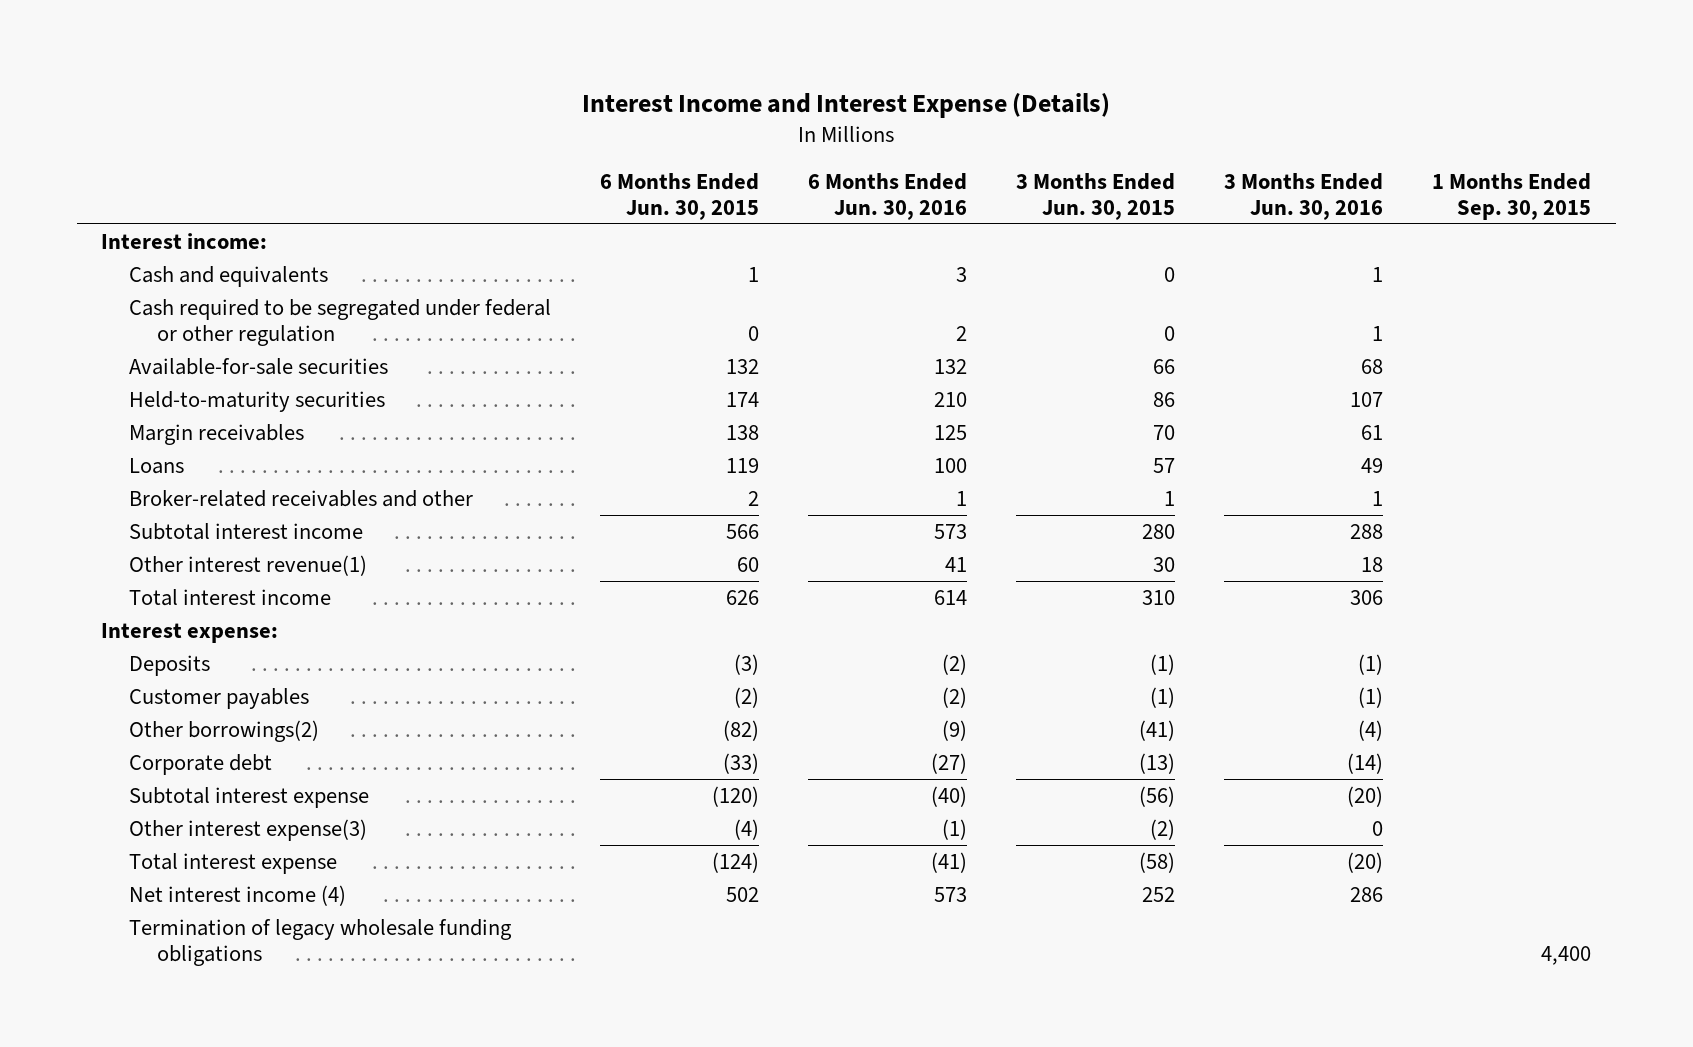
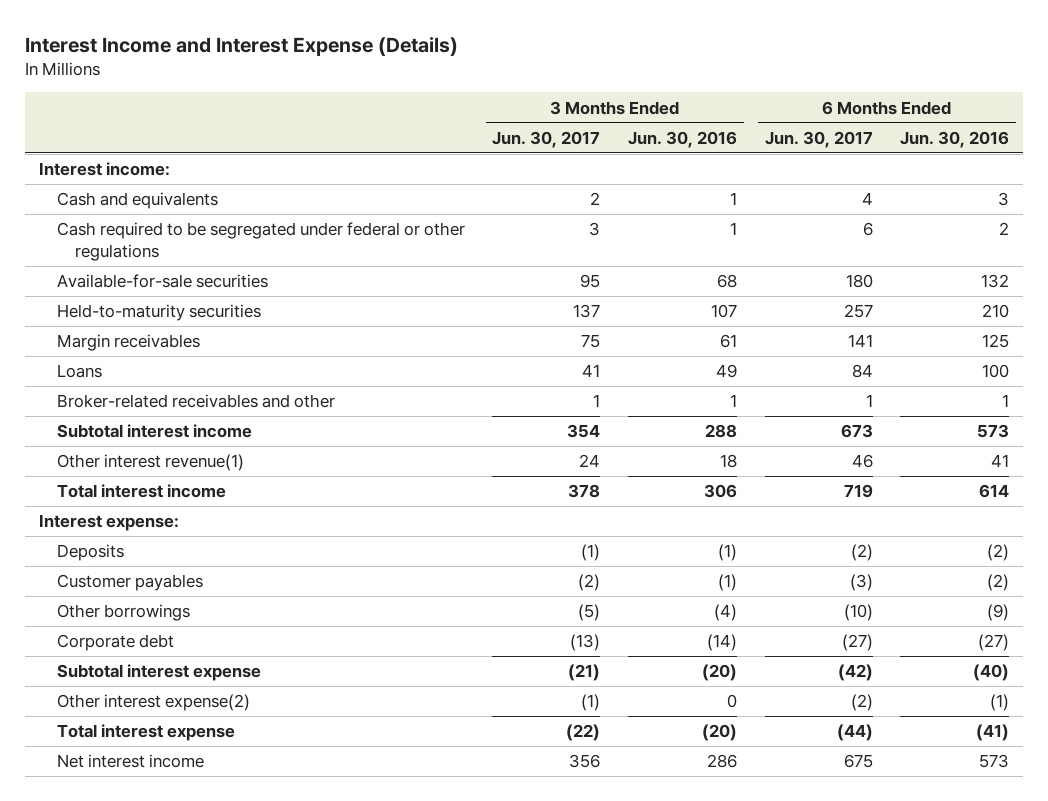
- | 6 Months Ended Jun. 30, 2015 | 6 Months Ended Jun. 30, 2016 | 3 Months Ended Jun. 30, 2015 | 3 Months Ended Jun. 30, 2016 | 1 Months Ended Sep. 30, 2015
+ | 3 Months Ended Jun. 30, 2017 | 3 Months Ended Jun. 30, 2016 | 6 Months Ended Jun. 30, 2017 | 6 Months Ended Jun. 30, 2016
- Cash required to be segregated under federal or other regulation | 0 | 2 | 0 | 1 |
+ Cash required to be segregated under federal or other regulations | 3 | 1 | 6 | 2
- Other borrowings(2) | (82) | (9) | (41) | (4) |
+ Other borrowings | (5) | (4) | (10) | (9)
- Other interest expense(3) | (4) | (1) | (2) | 0 |
+ Other interest expense(2) | (1) | 0 | (2) | (1)
- Net interest income (4) | 502 | 573 | 252 | 286 |
- Termination of legacy wholesale funding obligations | | | | | 4,400
+ Net interest income | 356 | 286 | 675 | 573

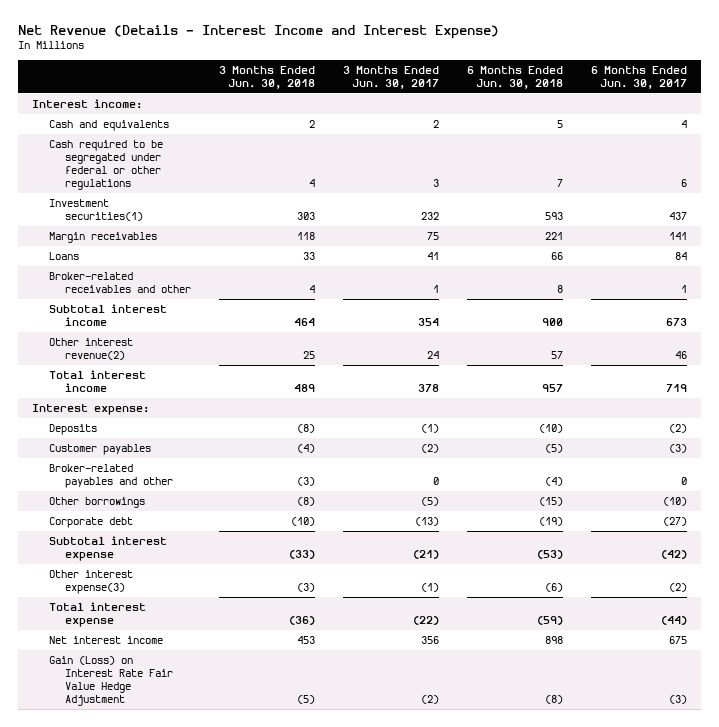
- Interest Income and Interest Expense (Details)
+ Net Revenue (Details - Interest Income and Interest Expense)
- | 3 Months Ended Jun. 30, 2017 | 3 Months Ended Jun. 30, 2016 | 6 Months Ended Jun. 30, 2017 | 6 Months Ended Jun. 30, 2016
+ | 3 Months Ended Jun. 30, 2018 | 3 Months Ended Jun. 30, 2017 | 6 Months Ended Jun. 30, 2018 | 6 Months Ended Jun. 30, 2017
- Available-for-sale securities | 95 | 68 | 180 | 132
- Held-to-maturity securities | 137 | 107 | 257 | 210
+ Investment securities(1) | 303 | 232 | 593 | 437
- Other interest revenue(1) | 24 | 18 | 46 | 41
+ Other interest revenue(2) | 25 | 24 | 57 | 46
+ Broker-related payables and other | (3) | 0 | (4) | 0
- Other interest expense(2) | (1) | 0 | (2) | (1)
+ Other interest expense(3) | (3) | (1) | (6) | (2)
+ Gain (Loss) on Interest Rate Fair Value Hedge Adjustment | (5) | (2) | (8) | (3)

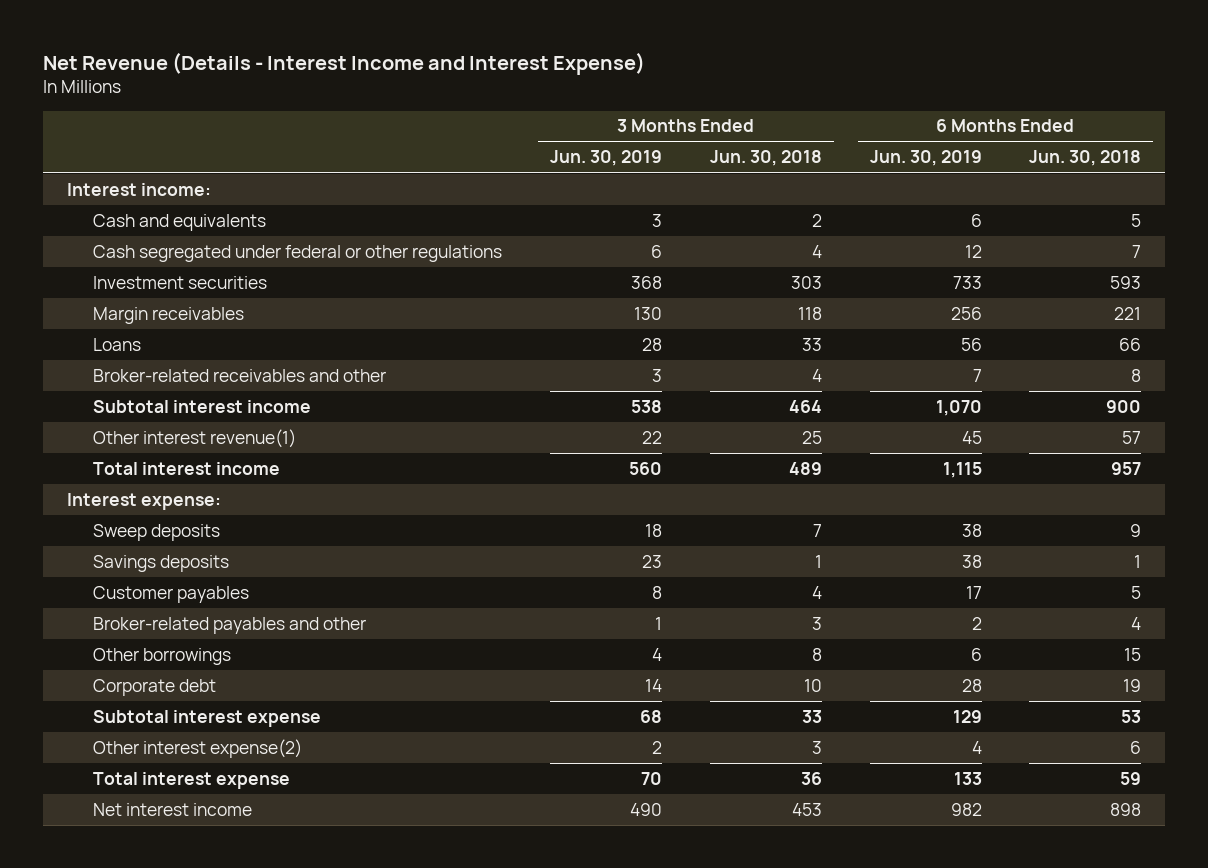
- | 3 Months Ended Jun. 30, 2018 | 3 Months Ended Jun. 30, 2017 | 6 Months Ended Jun. 30, 2018 | 6 Months Ended Jun. 30, 2017
+ | 3 Months Ended Jun. 30, 2019 | 3 Months Ended Jun. 30, 2018 | 6 Months Ended Jun. 30, 2019 | 6 Months Ended Jun. 30, 2018
- Cash required to be segregated under federal or other regulations | 4 | 3 | 7 | 6
- Investment securities(1) | 303 | 232 | 593 | 437
+ Cash segregated under federal or other regulations | 6 | 4 | 12 | 7
+ Investment securities | 368 | 303 | 733 | 593
- Other interest revenue(2) | 25 | 24 | 57 | 46
+ Other interest revenue(1) | 22 | 25 | 45 | 57
- Deposits | (8) | (1) | (10) | (2)
- Customer payables | (4) | (2) | (5) | (3)
- Broker-related payables and other | (3) | 0 | (4) | 0
- Other borrowings | (8) | (5) | (15) | (10)
- Corporate debt | (10) | (13) | (19) | (27)
- Subtotal interest expense | (33) | (21) | (53) | (42)
- Other interest expense(3) | (3) | (1) | (6) | (2)
- Total interest expense | (36) | (22) | (59) | (44)
+ Sweep deposits | 18 | 7 | 38 | 9
+ Savings deposits | 23 | 1 | 38 | 1
+ Customer payables | 8 | 4 | 17 | 5
+ Broker-related payables and other | 1 | 3 | 2 | 4
+ Other borrowings | 4 | 8 | 6 | 15
+ Corporate debt | 14 | 10 | 28 | 19
+ Subtotal interest expense | 68 | 33 | 129 | 53
+ Other interest expense(2) | 2 | 3 | 4 | 6
+ Total interest expense | 70 | 36 | 133 | 59
- Gain (Loss) on Interest Rate Fair Value Hedge Adjustment | (5) | (2) | (8) | (3)

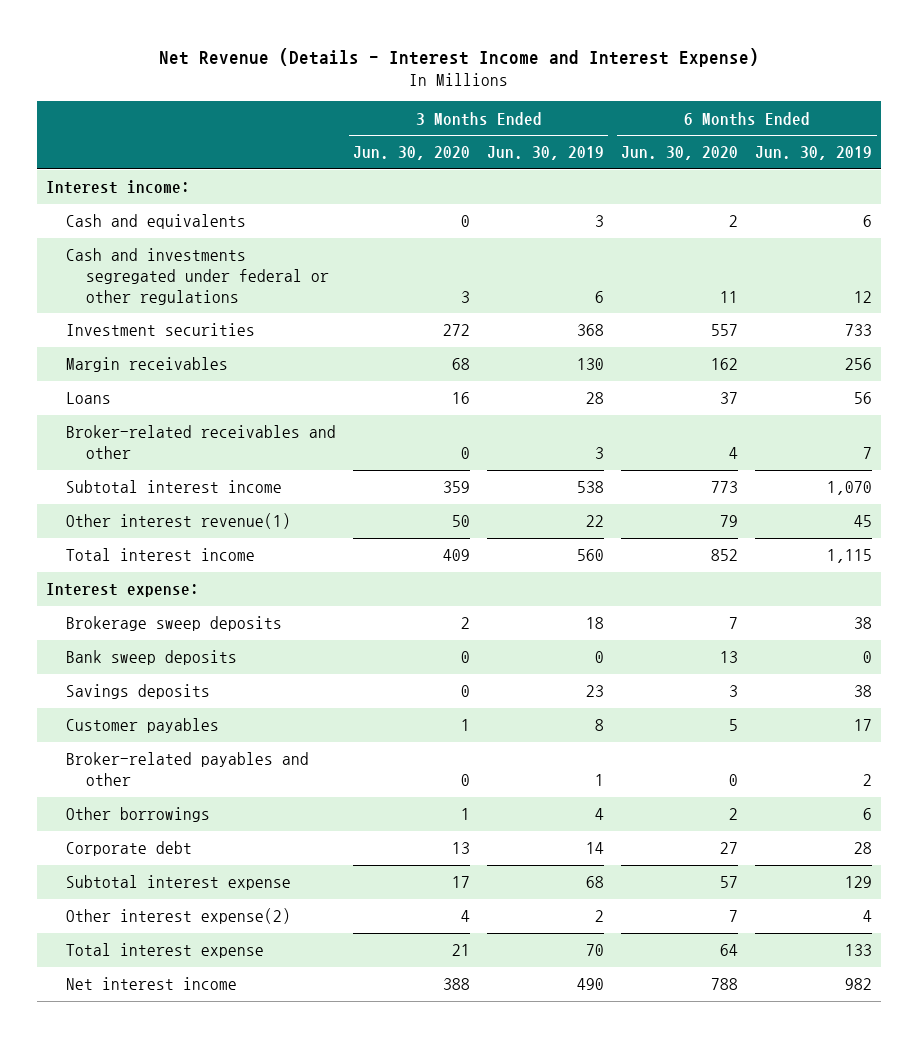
- | 3 Months Ended Jun. 30, 2019 | 3 Months Ended Jun. 30, 2018 | 6 Months Ended Jun. 30, 2019 | 6 Months Ended Jun. 30, 2018
+ | 3 Months Ended Jun. 30, 2020 | 3 Months Ended Jun. 30, 2019 | 6 Months Ended Jun. 30, 2020 | 6 Months Ended Jun. 30, 2019
- Cash segregated under federal or other regulations | 6 | 4 | 12 | 7
+ Cash and investments segregated under federal or other regulations | 3 | 6 | 11 | 12
- Sweep deposits | 18 | 7 | 38 | 9
+ Brokerage sweep deposits | 2 | 18 | 7 | 38
+ Bank sweep deposits | 0 | 0 | 13 | 0

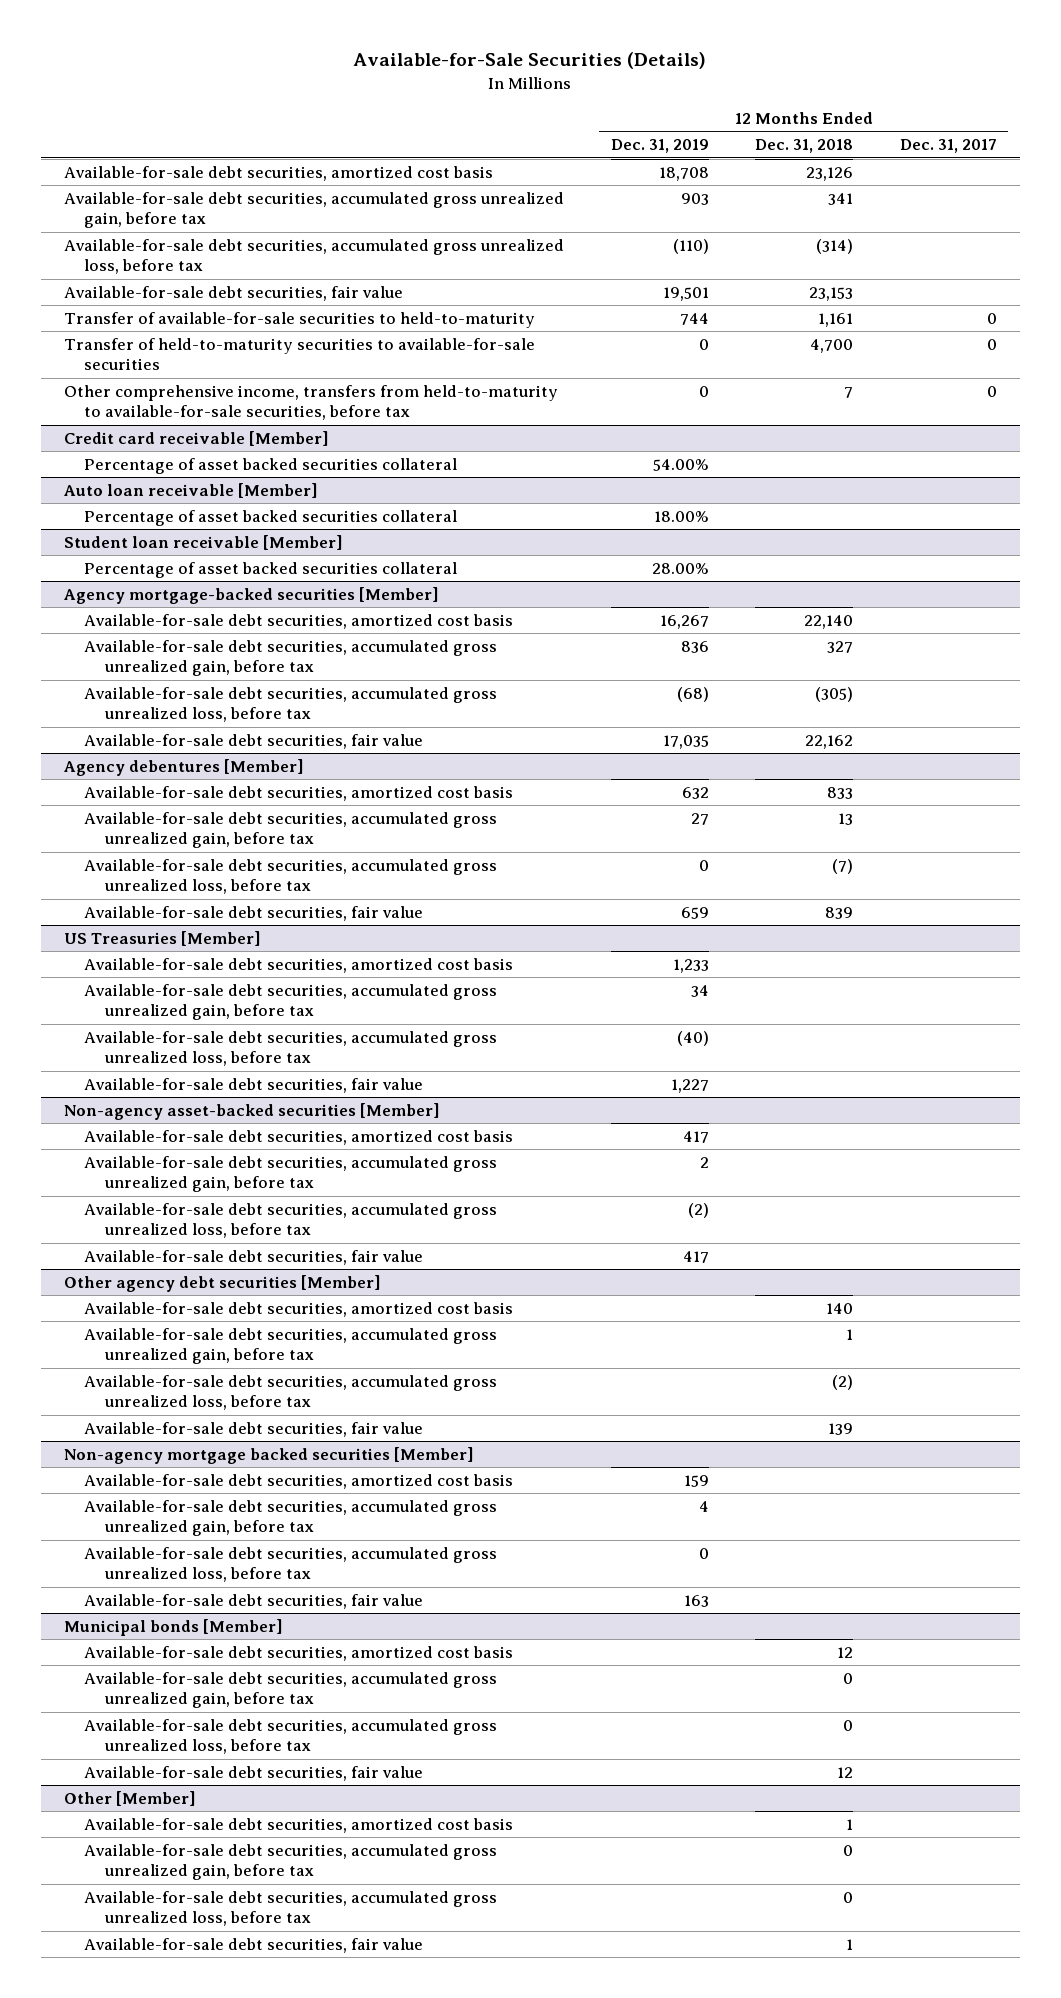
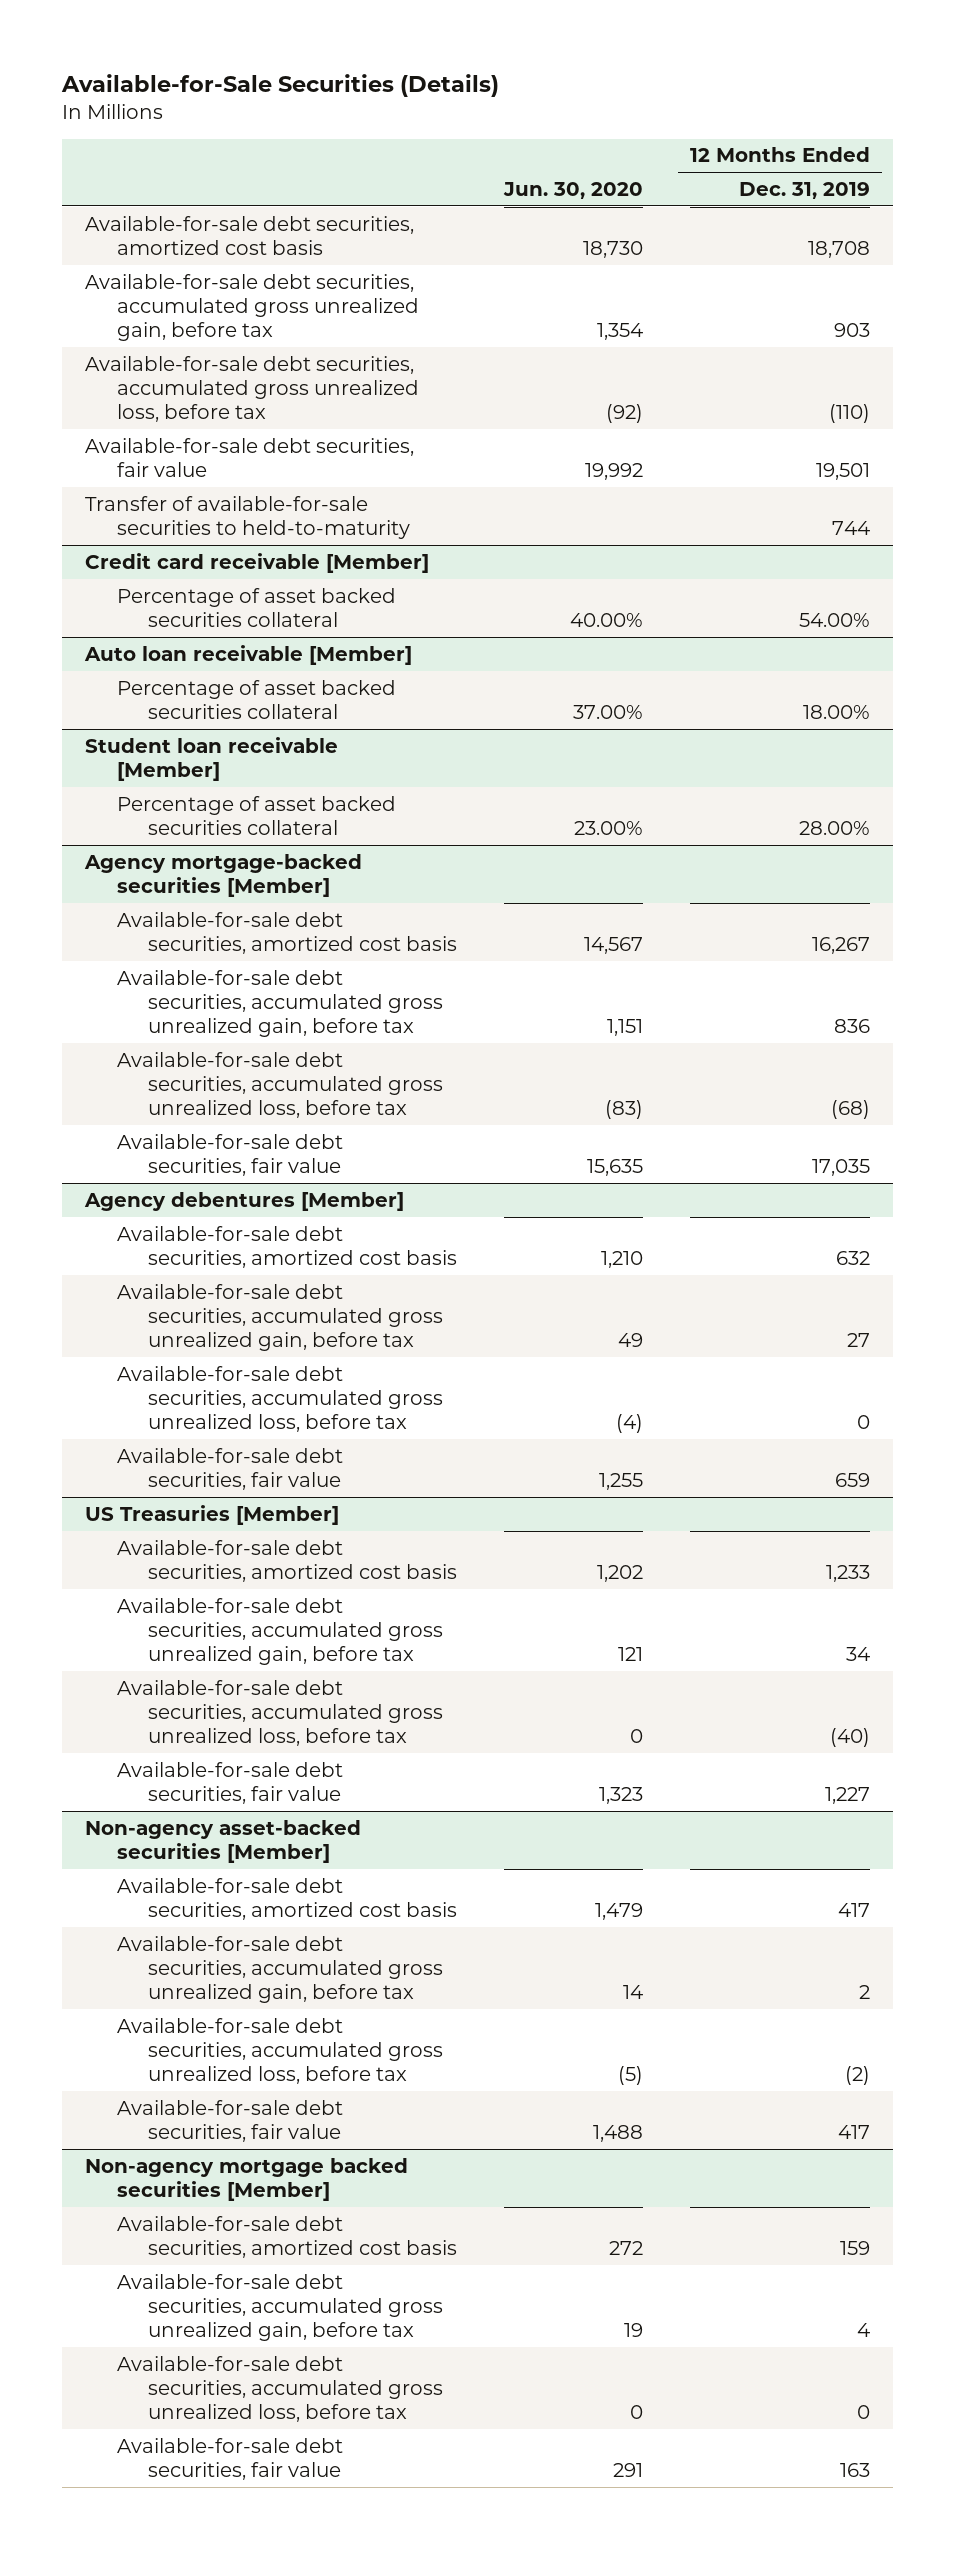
- | 12 Months Ended Dec. 31, 2019 | 12 Months Ended Dec. 31, 2018 | 12 Months Ended Dec. 31, 2017
+ | Jun. 30, 2020 | 12 Months Ended Dec. 31, 2019
- Transfer of held-to-maturity securities to available-for-sale securities | 0 | 4,700 | 0
- Other comprehensive income, transfers from held-to-maturity to available-for-sale securities, before tax | 0 | 7 | 0
- Other agency debt securities [Member]
- Available-for-sale debt securities, amortized cost basis | | 140 |
- Available-for-sale debt securities, accumulated gross unrealized gain, before tax | | 1 |
- Available-for-sale debt securities, accumulated gross unrealized loss, before tax | | (2) |
- Available-for-sale debt securities, fair value | | 139 |
- Municipal bonds [Member]
- Available-for-sale debt securities, amortized cost basis | | 12 |
- Available-for-sale debt securities, accumulated gross unrealized gain, before tax | | 0 |
- Available-for-sale debt securities, accumulated gross unrealized loss, before tax | | 0 |
- Available-for-sale debt securities, fair value | | 12 |
- Other [Member]
- Available-for-sale debt securities, amortized cost basis | | 1 |
- Available-for-sale debt securities, accumulated gross unrealized gain, before tax | | 0 |
- Available-for-sale debt securities, accumulated gross unrealized loss, before tax | | 0 |
- Available-for-sale debt securities, fair value | | 1 |

